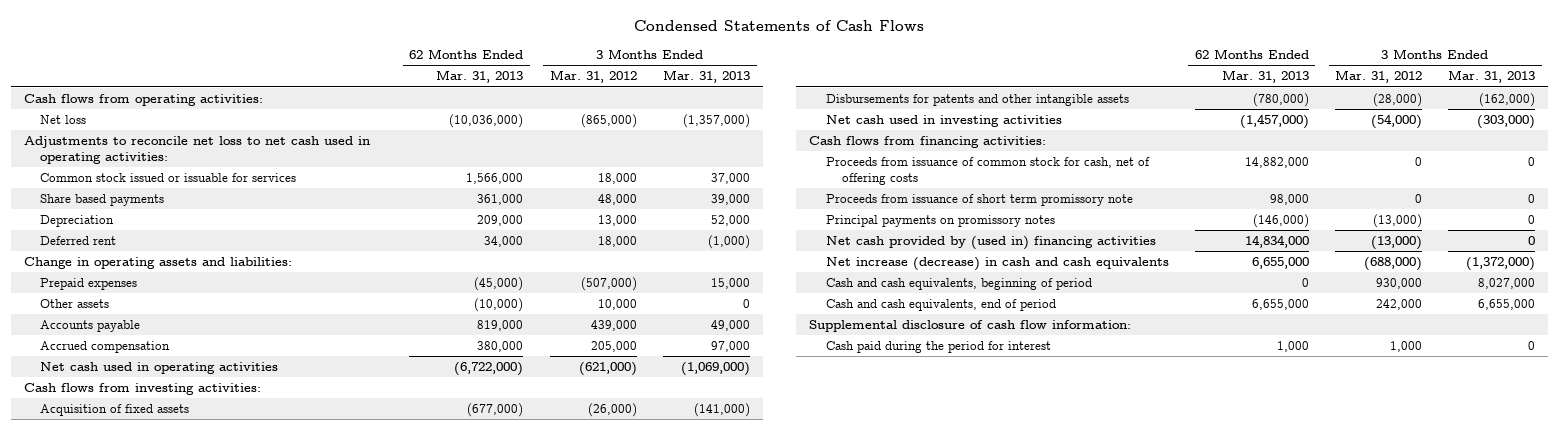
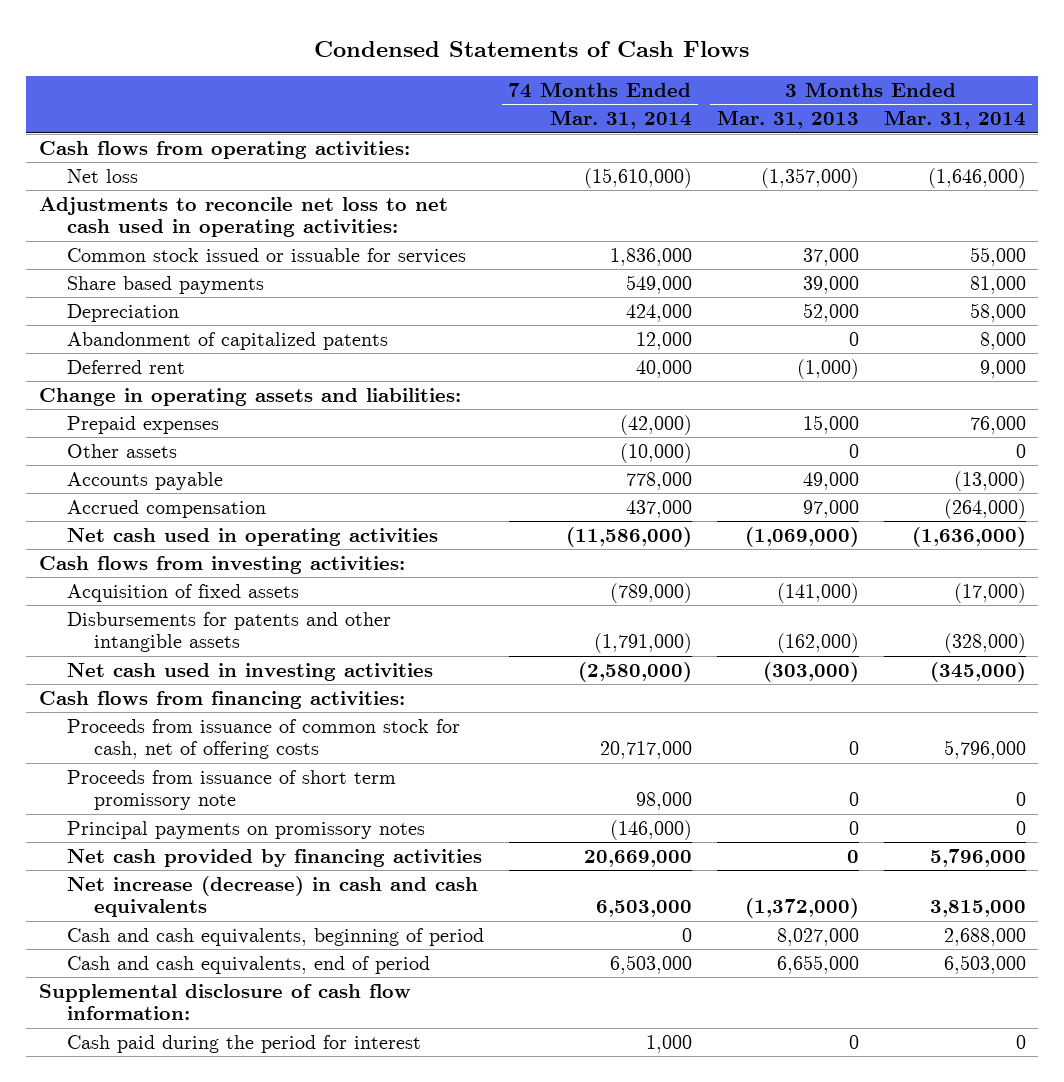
- | 62 Months Ended Mar. 31, 2013 | 3 Months Ended Mar. 31, 2012 | 3 Months Ended Mar. 31, 2013
+ | 74 Months Ended Mar. 31, 2014 | 3 Months Ended Mar. 31, 2013 | 3 Months Ended Mar. 31, 2014
+ Abandonment of capitalized patents | 12,000 | 0 | 8,000
- Net cash provided by (used in) financing activities | 14,834,000 | (13,000) | 0
+ Net cash provided by financing activities | 20,669,000 | 0 | 5,796,000

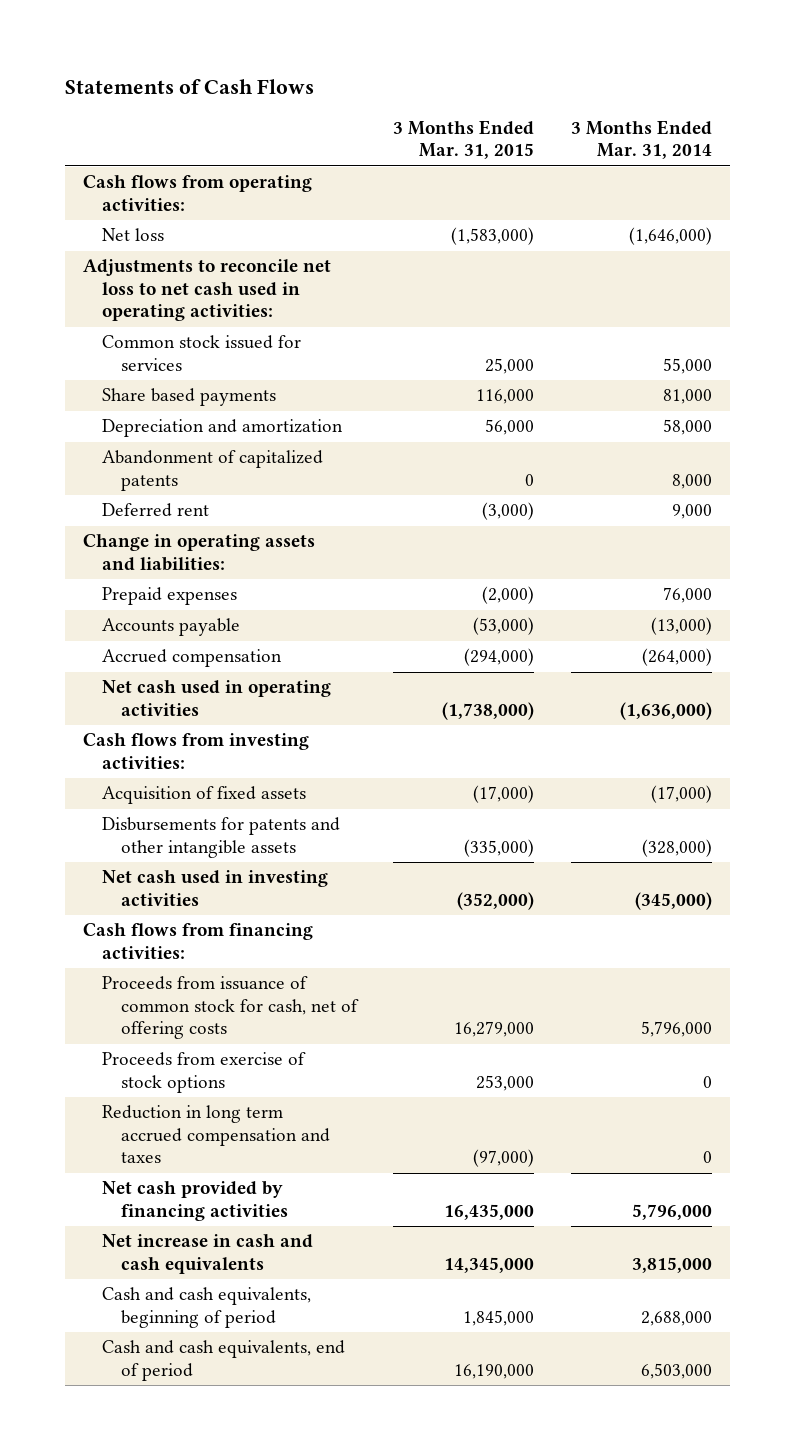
- Condensed Statements of Cash Flows
+ Statements of Cash Flows
- | 74 Months Ended Mar. 31, 2014 | 3 Months Ended Mar. 31, 2013 | 3 Months Ended Mar. 31, 2014
+ | 3 Months Ended Mar. 31, 2015 | 3 Months Ended Mar. 31, 2014
- Common stock issued or issuable for services | 1,836,000 | 37,000 | 55,000
+ Common stock issued for services | 25,000 | 55,000
- Depreciation | 424,000 | 52,000 | 58,000
+ Depreciation and amortization | 56,000 | 58,000
- Other assets | (10,000) | 0 | 0
- Proceeds from issuance of short term promissory note | 98,000 | 0 | 0
- Principal payments on promissory notes | (146,000) | 0 | 0
+ Proceeds from exercise of stock options | 253,000 | 0
+ Reduction in long term accrued compensation and taxes | (97,000) | 0
- Net increase (decrease) in cash and cash equivalents | 6,503,000 | (1,372,000) | 3,815,000
+ Net increase in cash and cash equivalents | 14,345,000 | 3,815,000
- Supplemental disclosure of cash flow information:
- Cash paid during the period for interest | 1,000 | 0 | 0

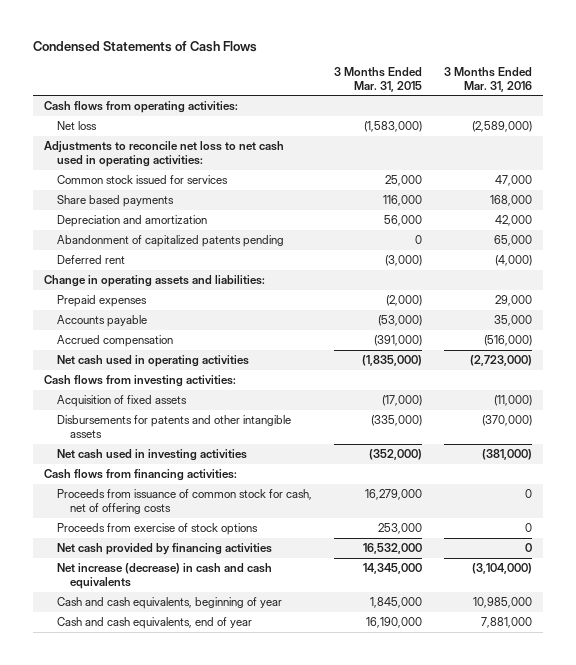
- Statements of Cash Flows
+ Condensed Statements of Cash Flows
- | 3 Months Ended Mar. 31, 2015 | 3 Months Ended Mar. 31, 2014
+ | 3 Months Ended Mar. 31, 2015 | 3 Months Ended Mar. 31, 2016
- Abandonment of capitalized patents | 0 | 8,000
+ Abandonment of capitalized patents pending | 0 | 65,000
- Accrued compensation | (294,000) | (264,000)
- Net cash used in operating activities | (1,738,000) | (1,636,000)
+ Accrued compensation | (391,000) | (516,000)
+ Net cash used in operating activities | (1,835,000) | (2,723,000)
- Reduction in long term accrued compensation and taxes | (97,000) | 0
- Net cash provided by financing activities | 16,435,000 | 5,796,000
- Net increase in cash and cash equivalents | 14,345,000 | 3,815,000
- Cash and cash equivalents, beginning of period | 1,845,000 | 2,688,000
- Cash and cash equivalents, end of period | 16,190,000 | 6,503,000
+ Net cash provided by financing activities | 16,532,000 | 0
+ Net increase (decrease) in cash and cash equivalents | 14,345,000 | (3,104,000)
+ Cash and cash equivalents, beginning of year | 1,845,000 | 10,985,000
+ Cash and cash equivalents, end of year | 16,190,000 | 7,881,000

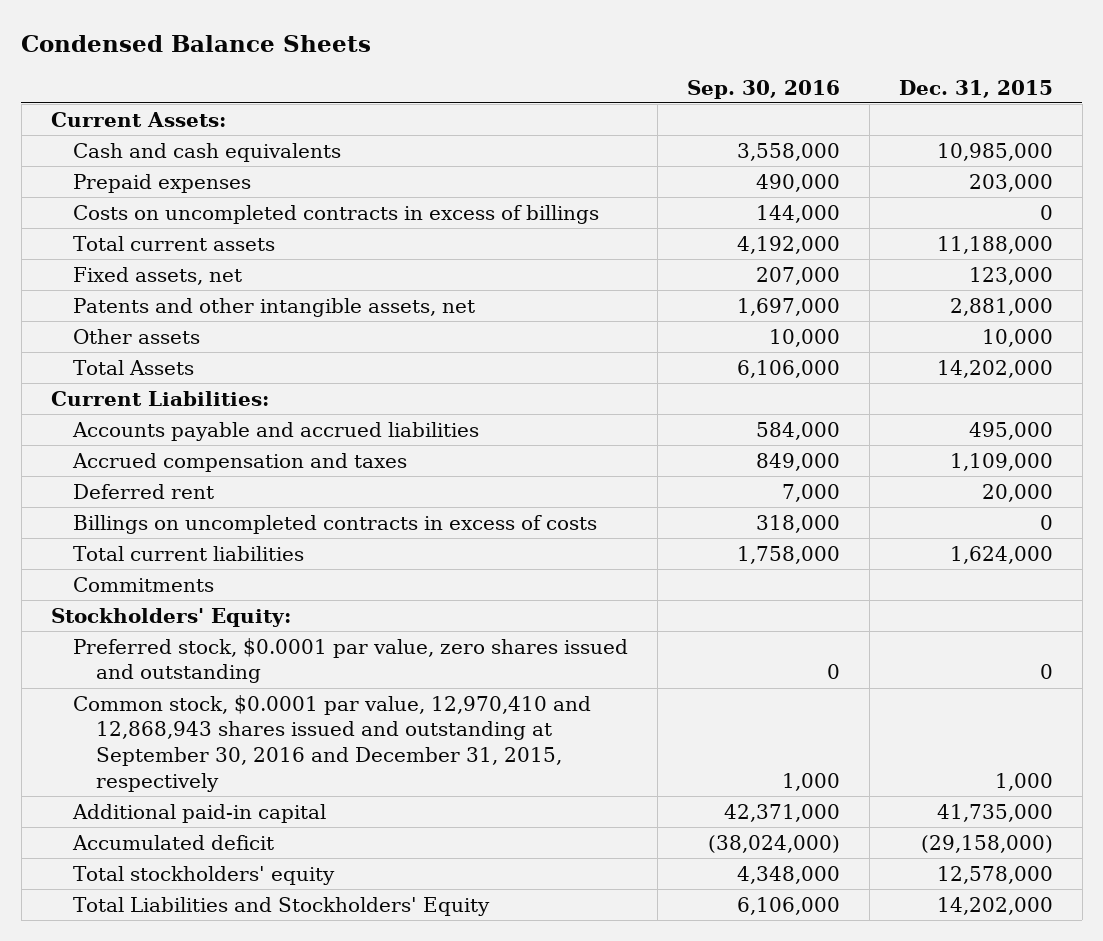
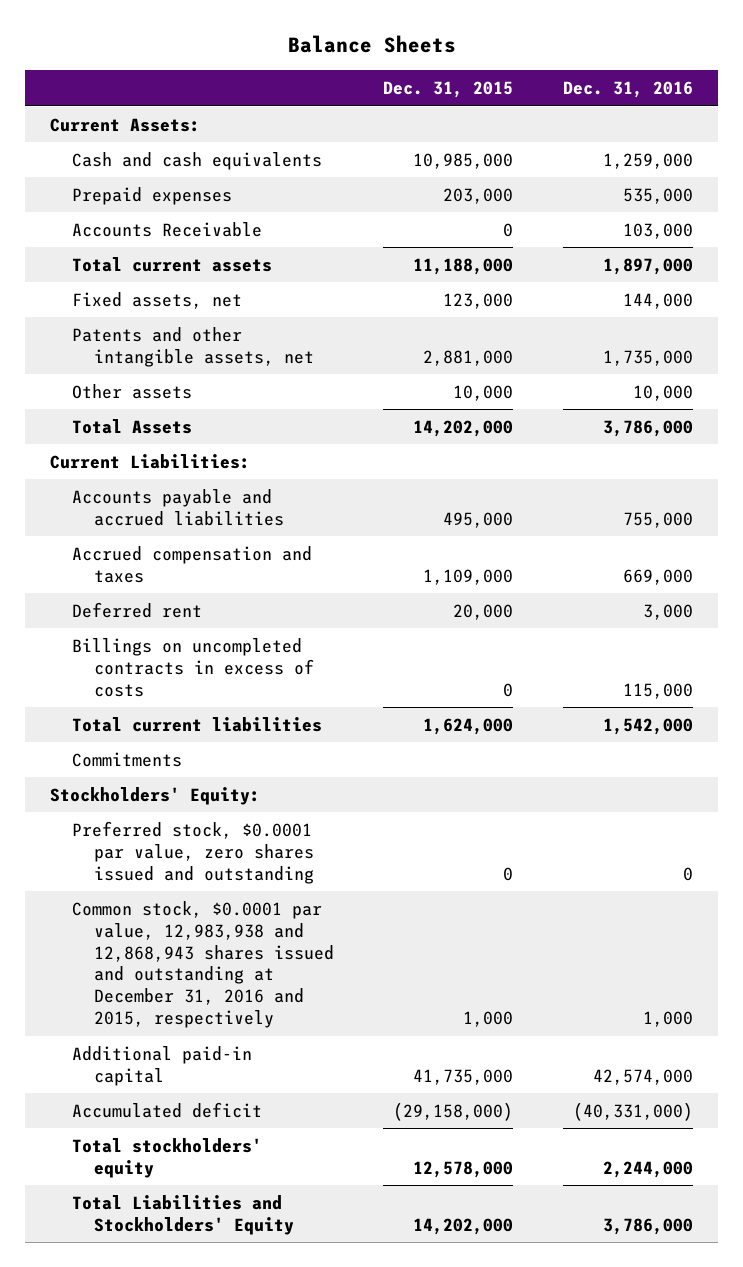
- Condensed Balance Sheets
+ Balance Sheets
- | Sep. 30, 2016 | Dec. 31, 2015
+ | Dec. 31, 2015 | Dec. 31, 2016
- Costs on uncompleted contracts in excess of billings | 144,000 | 0
+ Accounts Receivable | 0 | 103,000
- Common stock, $0.0001 par value, 12,970,410 and 12,868,943 shares issued and outstanding at September 30, 2016 and December 31, 2015, respectively | 1,000 | 1,000
+ Common stock, $0.0001 par value, 12,983,938 and 12,868,943 shares issued and outstanding at December 31, 2016 and 2015, respectively | 1,000 | 1,000

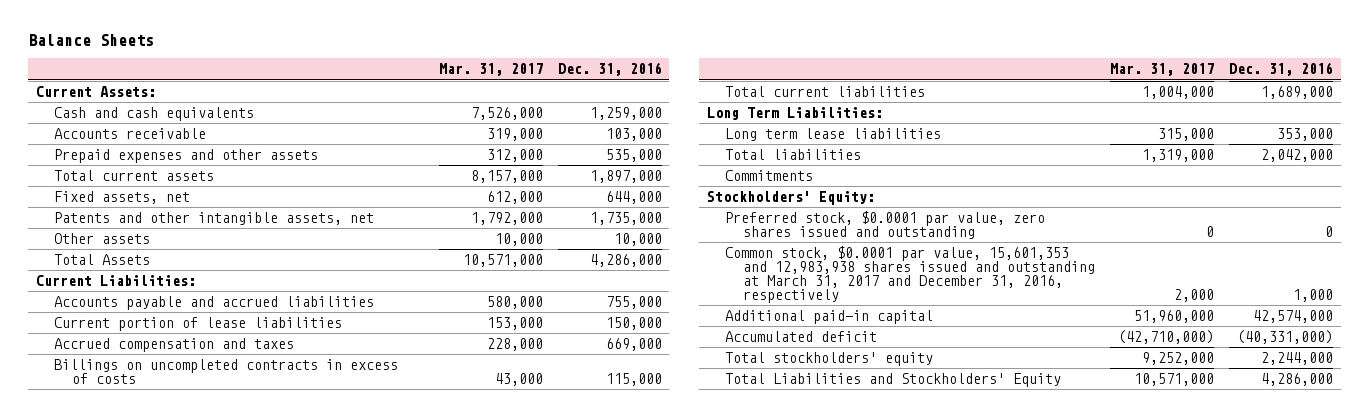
- | Dec. 31, 2015 | Dec. 31, 2016
+ | Mar. 31, 2017 | Dec. 31, 2016
- Prepaid expenses | 203,000 | 535,000
- Accounts Receivable | 0 | 103,000
+ Accounts receivable | 319,000 | 103,000
+ Prepaid expenses and other assets | 312,000 | 535,000
- Fixed assets, net | 123,000 | 144,000
+ Fixed assets, net | 612,000 | 644,000
- Total Assets | 14,202,000 | 3,786,000
+ Total Assets | 10,571,000 | 4,286,000
+ Current portion of lease liabilities | 153,000 | 150,000
- Deferred rent | 20,000 | 3,000
- Total current liabilities | 1,624,000 | 1,542,000
+ Total current liabilities | 1,004,000 | 1,689,000
+ Long Term Liabilities:
+ Long term lease liabilities | 315,000 | 353,000
+ Total liabilities | 1,319,000 | 2,042,000
- Common stock, $0.0001 par value, 12,983,938 and 12,868,943 shares issued and outstanding at December 31, 2016 and 2015, respectively | 1,000 | 1,000
+ Common stock, $0.0001 par value, 15,601,353 and 12,983,938 shares issued and outstanding at March 31, 2017 and December 31, 2016, respectively | 2,000 | 1,000
- Total Liabilities and Stockholders' Equity | 14,202,000 | 3,786,000
+ Total Liabilities and Stockholders' Equity | 10,571,000 | 4,286,000

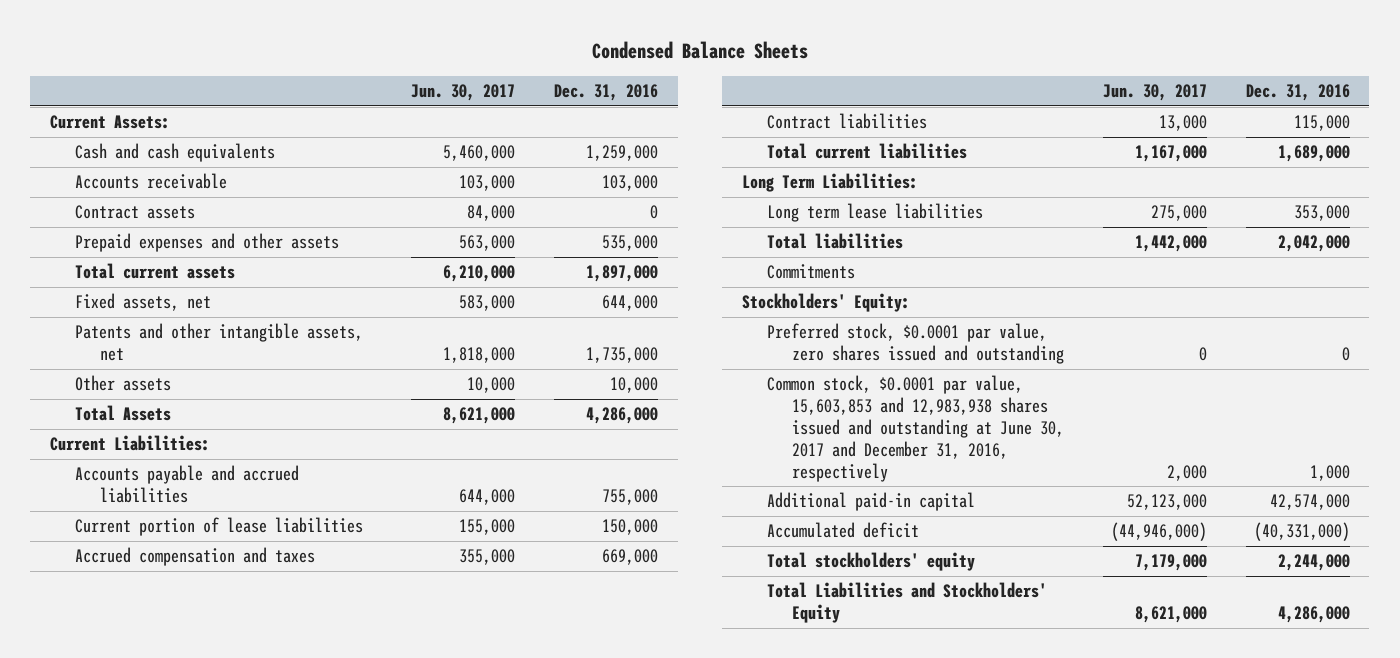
- Balance Sheets
+ Condensed Balance Sheets
- | Mar. 31, 2017 | Dec. 31, 2016
+ | Jun. 30, 2017 | Dec. 31, 2016
+ Contract assets | 84,000 | 0
- Billings on uncompleted contracts in excess of costs | 43,000 | 115,000
+ Contract liabilities | 13,000 | 115,000
- Common stock, $0.0001 par value, 15,601,353 and 12,983,938 shares issued and outstanding at March 31, 2017 and December 31, 2016, respectively | 2,000 | 1,000
+ Common stock, $0.0001 par value, 15,603,853 and 12,983,938 shares issued and outstanding at June 30, 2017 and December 31, 2016, respectively | 2,000 | 1,000

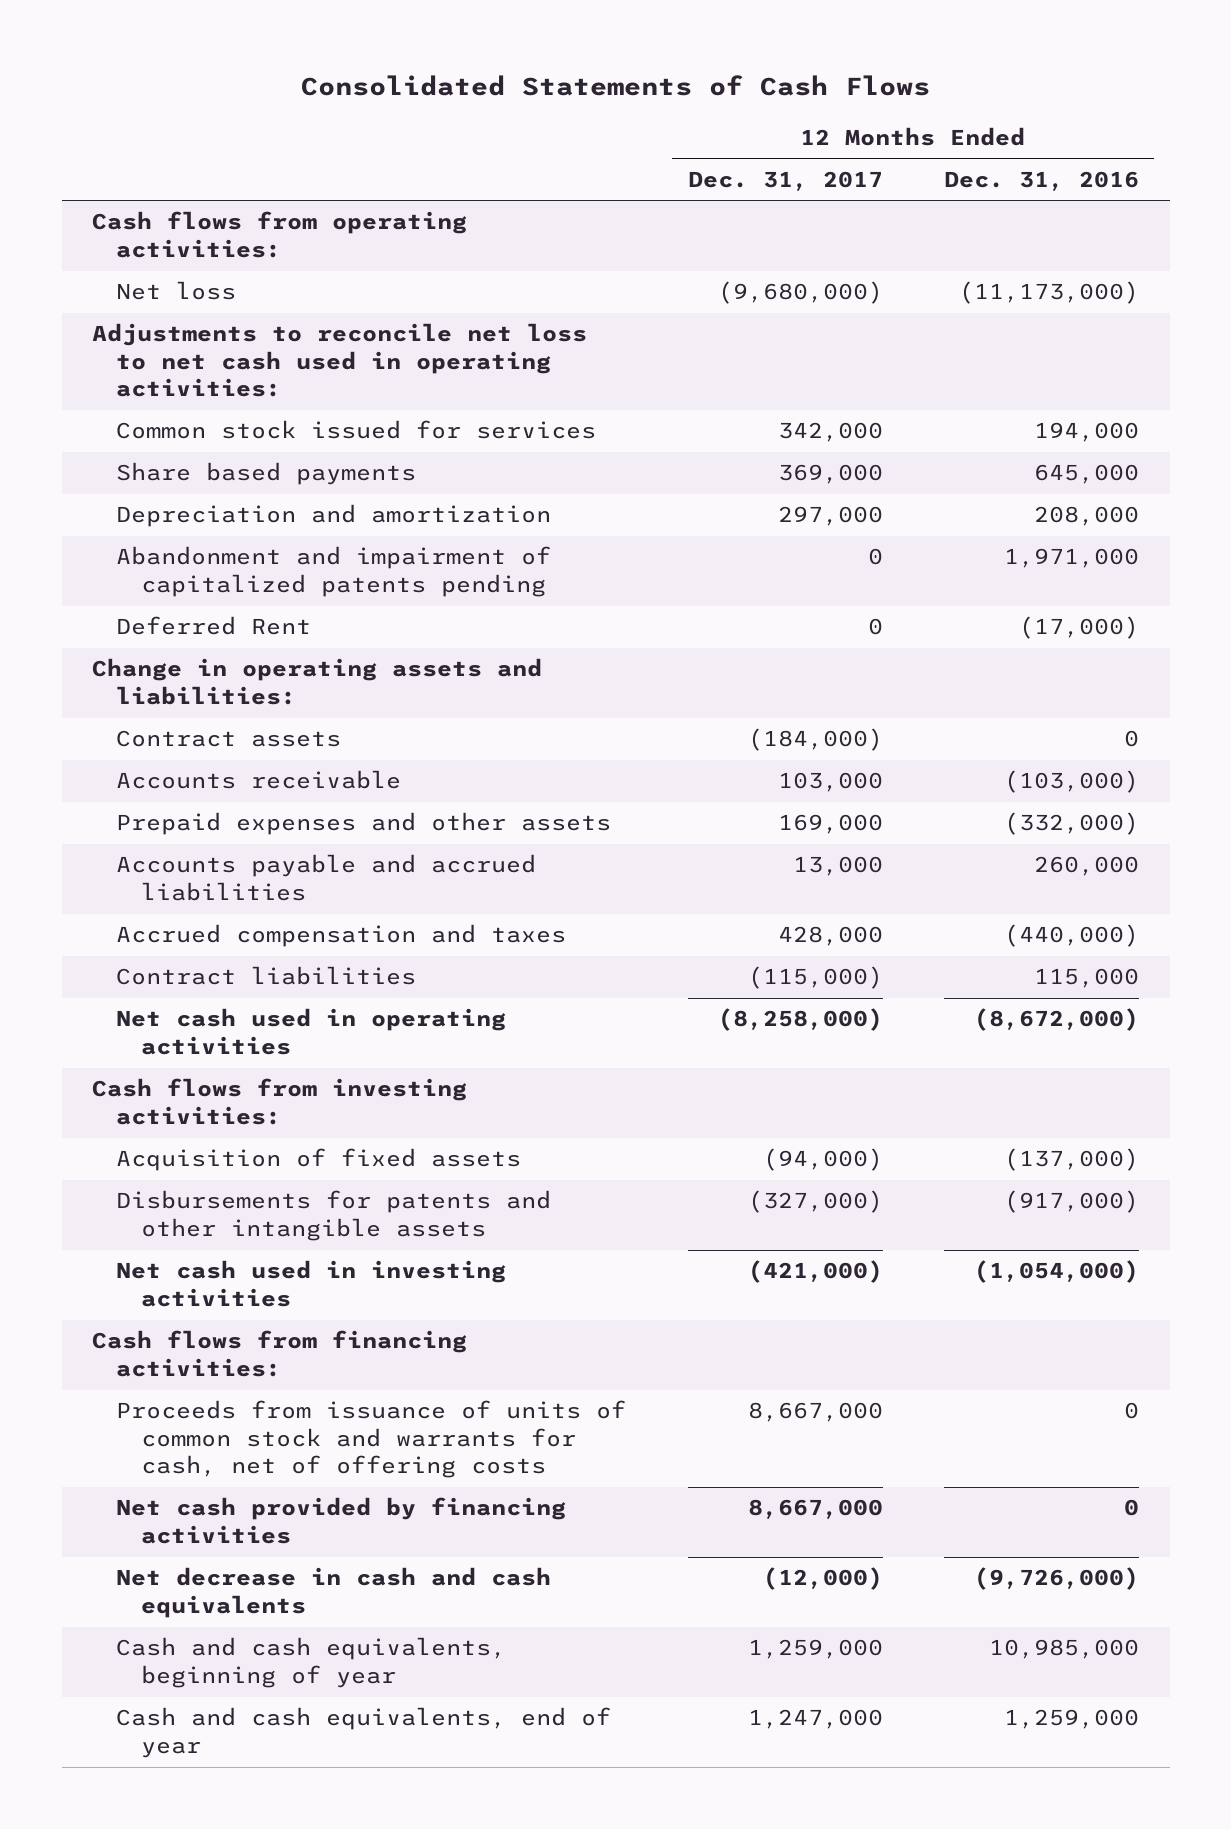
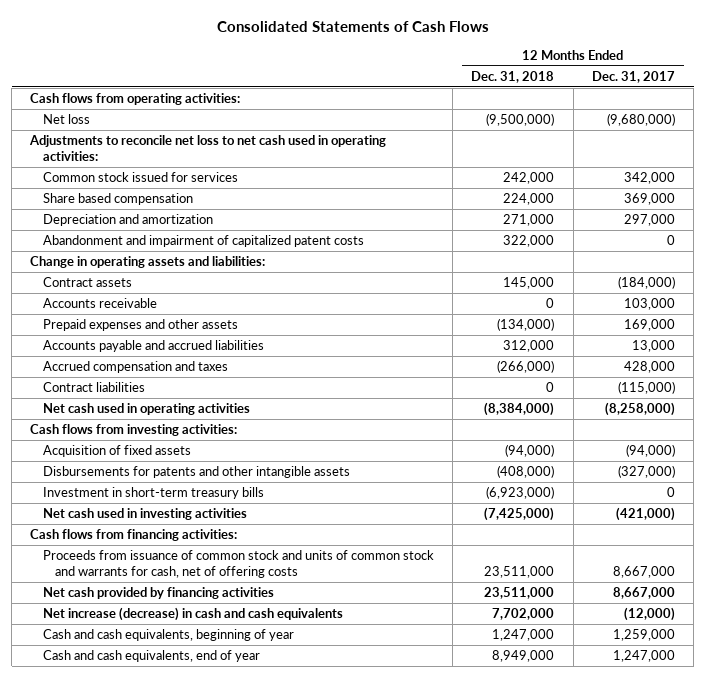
- | 12 Months Ended Dec. 31, 2017 | 12 Months Ended Dec. 31, 2016
+ | 12 Months Ended Dec. 31, 2018 | 12 Months Ended Dec. 31, 2017
- Share based payments | 369,000 | 645,000
+ Share based compensation | 224,000 | 369,000
- Abandonment and impairment of capitalized patents pending | 0 | 1,971,000
- Deferred Rent | 0 | (17,000)
+ Abandonment and impairment of capitalized patent costs | 322,000 | 0
+ Investment in short-term treasury bills | (6,923,000) | 0
- Proceeds from issuance of units of common stock and warrants for cash, net of offering costs | 8,667,000 | 0
+ Proceeds from issuance of common stock and units of common stock and warrants for cash, net of offering costs | 23,511,000 | 8,667,000
- Net decrease in cash and cash equivalents | (12,000) | (9,726,000)
+ Net increase (decrease) in cash and cash equivalents | 7,702,000 | (12,000)

